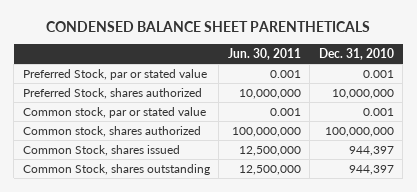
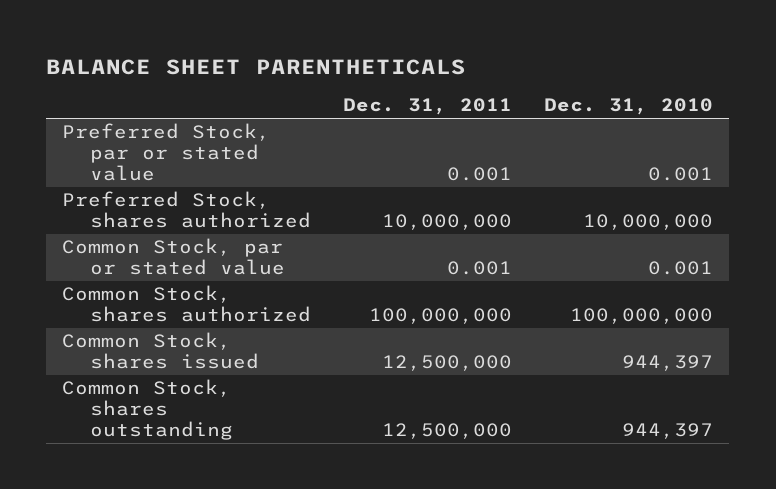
- CONDENSED BALANCE SHEET PARENTHETICALS
+ BALANCE SHEET PARENTHETICALS
- | Jun. 30, 2011 | Dec. 31, 2010
+ | Dec. 31, 2011 | Dec. 31, 2010
- Common stock, par or stated value | 0.001 | 0.001
- Common stock, shares authorized | 100,000,000 | 100,000,000
+ Common Stock, par or stated value | 0.001 | 0.001
+ Common Stock, shares authorized | 100,000,000 | 100,000,000

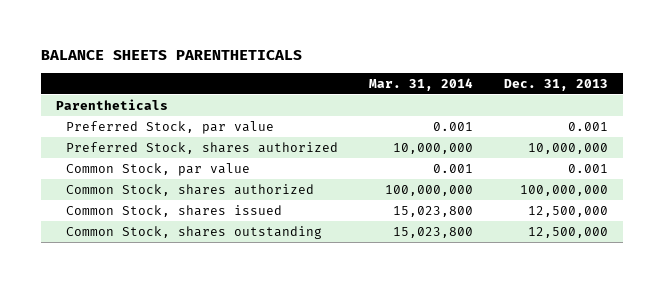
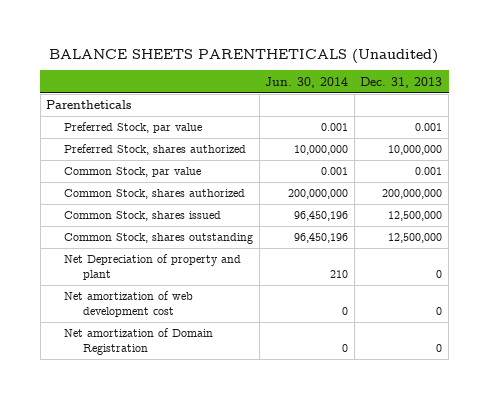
- BALANCE SHEETS PARENTHETICALS
+ BALANCE SHEETS PARENTHETICALS (Unaudited)
- | Mar. 31, 2014 | Dec. 31, 2013
+ | Jun. 30, 2014 | Dec. 31, 2013
- Common Stock, shares authorized | 100,000,000 | 100,000,000
+ Common Stock, shares authorized | 200,000,000 | 200,000,000
+ Net Depreciation of property and plant | 210 | 0
+ Net amortization of web development cost | 0 | 0
+ Net amortization of Domain Registration | 0 | 0

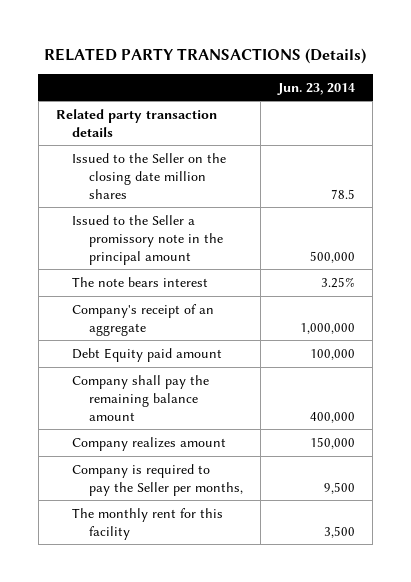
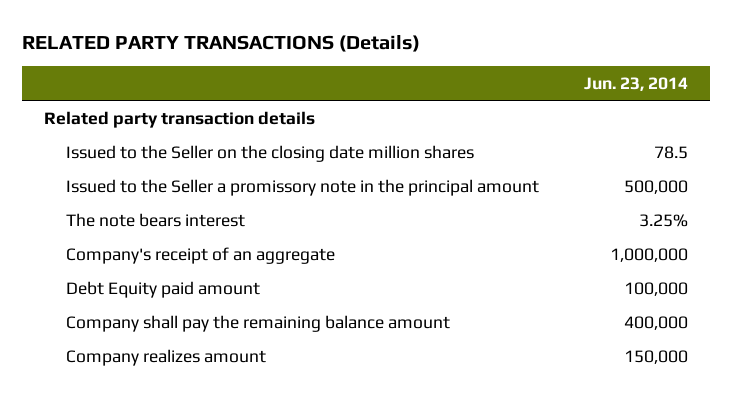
- Company is required to pay the Seller per months, | 9,500
- The monthly rent for this facility | 3,500

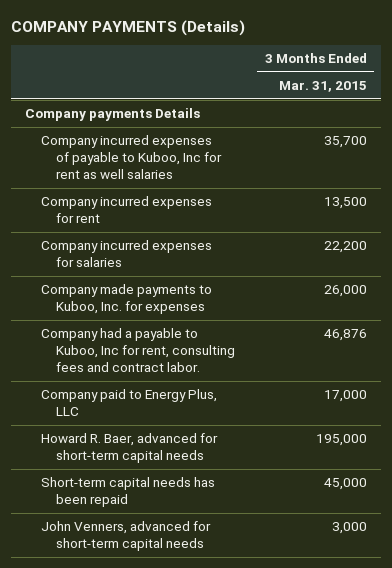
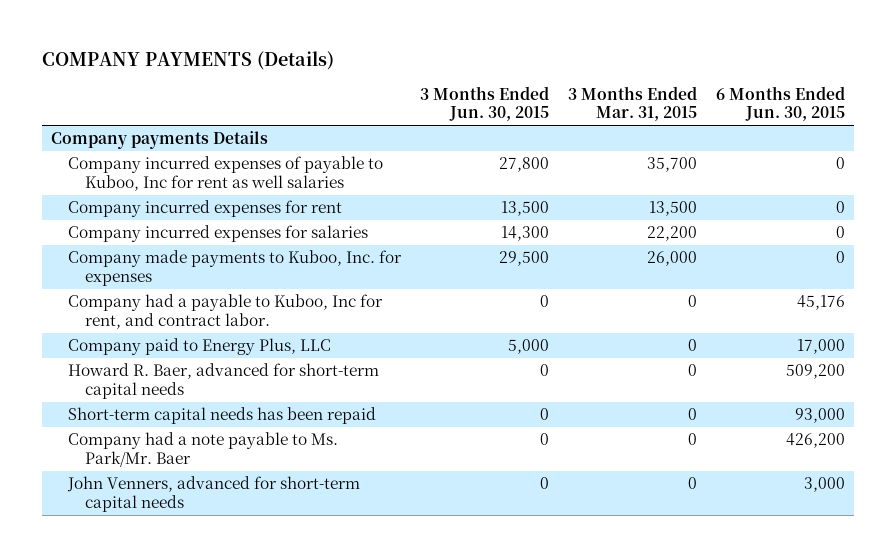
- | 3 Months Ended Mar. 31, 2015
+ | 3 Months Ended Jun. 30, 2015 | 3 Months Ended Mar. 31, 2015 | 6 Months Ended Jun. 30, 2015
- Company had a payable to Kuboo, Inc for rent, consulting fees and contract labor. | 46,876
- Company paid to Energy Plus, LLC | 17,000
- Howard R. Baer, advanced for short-term capital needs | 195,000
- Short-term capital needs has been repaid | 45,000
- John Venners, advanced for short-term capital needs | 3,000
+ Company had a payable to Kuboo, Inc for rent, and contract labor. | 0 | 0 | 45,176
+ Company paid to Energy Plus, LLC | 5,000 | 0 | 17,000
+ Howard R. Baer, advanced for short-term capital needs | 0 | 0 | 509,200
+ Short-term capital needs has been repaid | 0 | 0 | 93,000
+ Company had a note payable to Ms. Park/Mr. Baer | 0 | 0 | 426,200
+ John Venners, advanced for short-term capital needs | 0 | 0 | 3,000

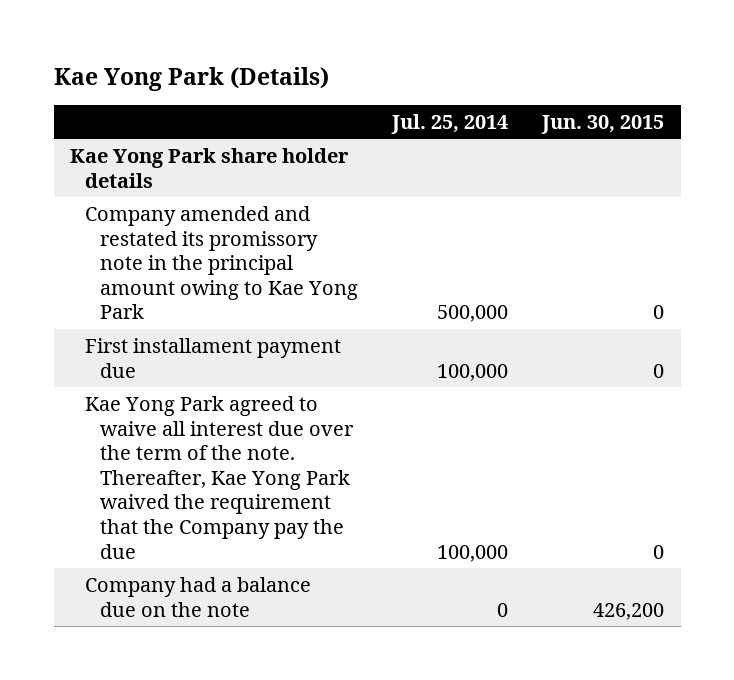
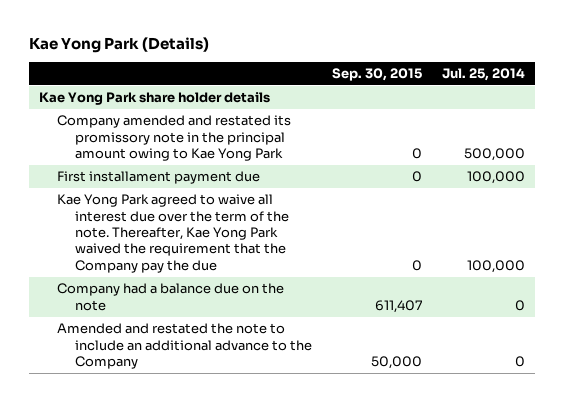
- | Jul. 25, 2014 | Jun. 30, 2015
+ | Sep. 30, 2015 | Jul. 25, 2014
+ Amended and restated the note to include an additional advance to the Company | 50,000 | 0

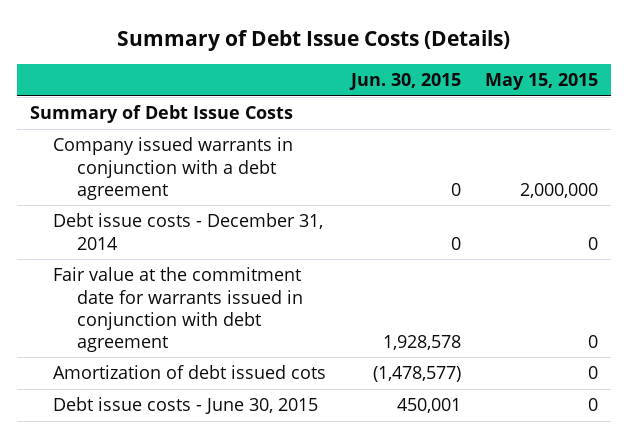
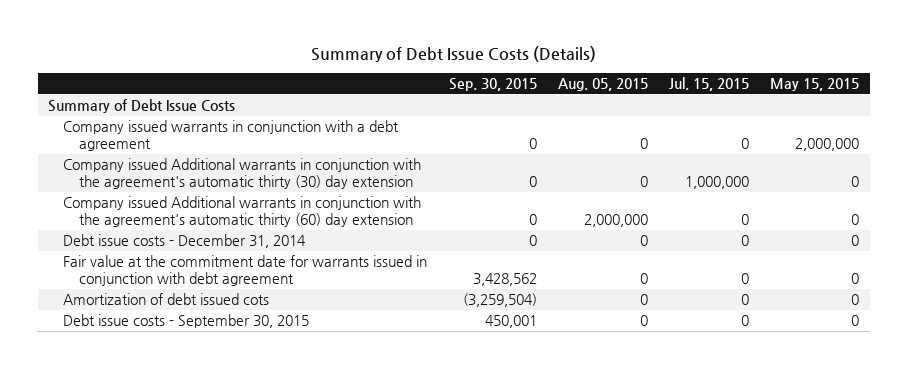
- | Jun. 30, 2015 | May 15, 2015
+ | Sep. 30, 2015 | Aug. 05, 2015 | Jul. 15, 2015 | May 15, 2015
+ Company issued Additional warrants in conjunction with the agreement's automatic thirty (30) day extension | 0 | 0 | 1,000,000 | 0
+ Company issued Additional warrants in conjunction with the agreement's automatic thirty (60) day extension | 0 | 2,000,000 | 0 | 0
- Debt issue costs - June 30, 2015 | 450,001 | 0
+ Debt issue costs - September 30, 2015 | 450,001 | 0 | 0 | 0

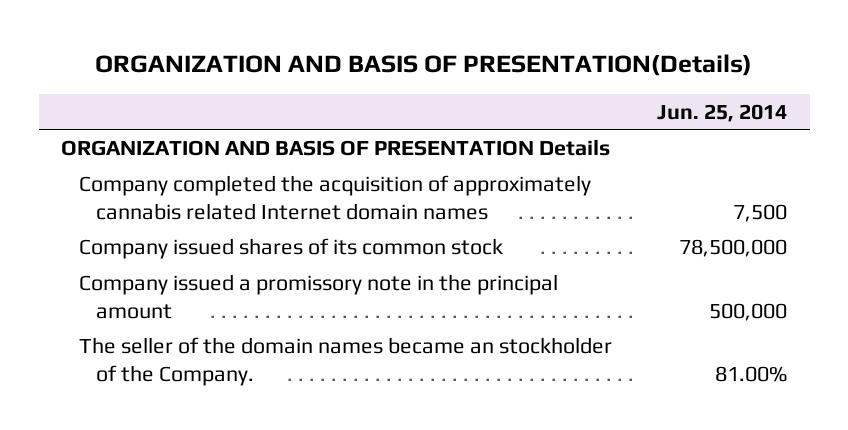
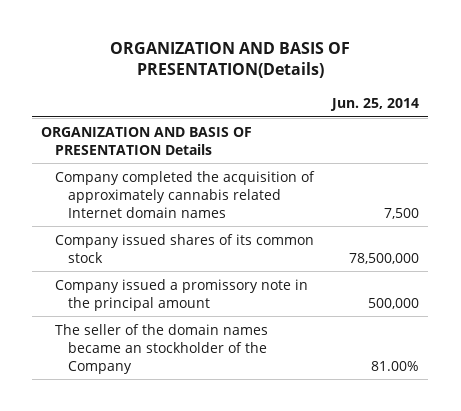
- The seller of the domain names became an stockholder of the Company. | 81.00%
+ The seller of the domain names became an stockholder of the Company | 81.00%

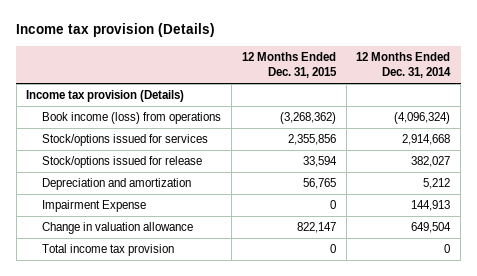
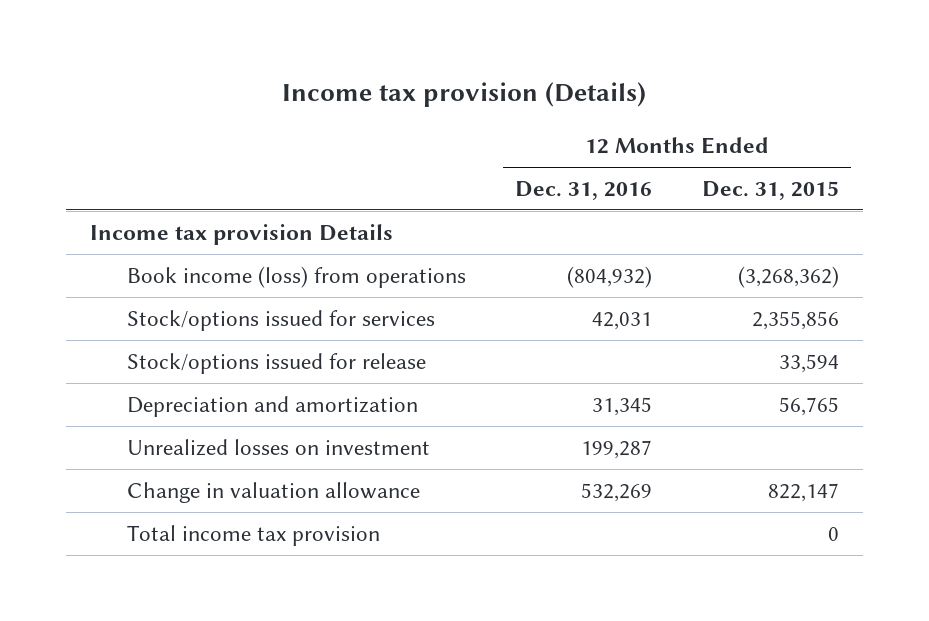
- | 12 Months Ended Dec. 31, 2015 | 12 Months Ended Dec. 31, 2014
+ | 12 Months Ended Dec. 31, 2016 | 12 Months Ended Dec. 31, 2015
- Income tax provision (Details)
+ Income tax provision Details
- Impairment Expense | 0 | 144,913
+ Unrealized losses on investment | 199,287 |

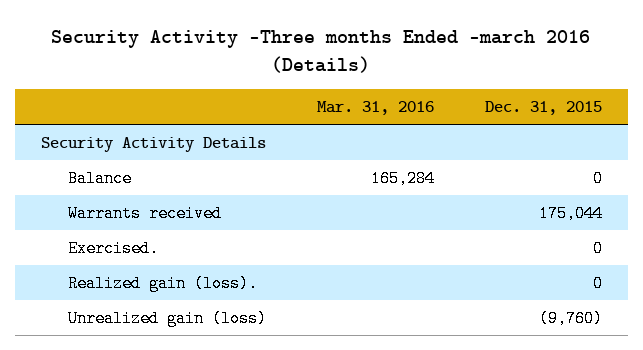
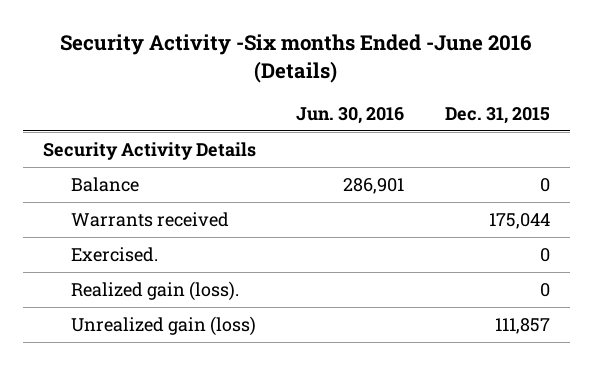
- Security Activity -Three months Ended -march 2016 (Details)
+ Security Activity -Six months Ended -June 2016 (Details)
- | Mar. 31, 2016 | Dec. 31, 2015
+ | Jun. 30, 2016 | Dec. 31, 2015
- Unrealized gain (loss) | | (9,760)
+ Unrealized gain (loss) | | 111,857

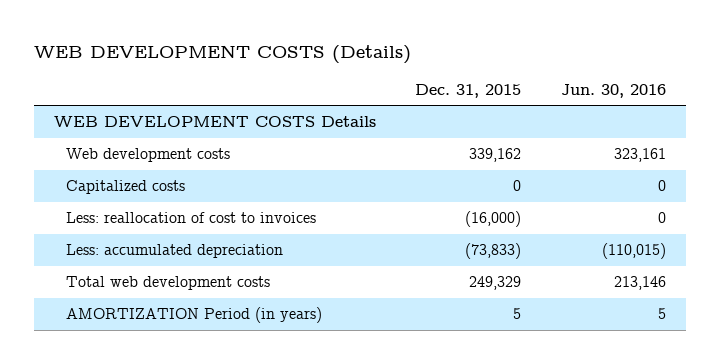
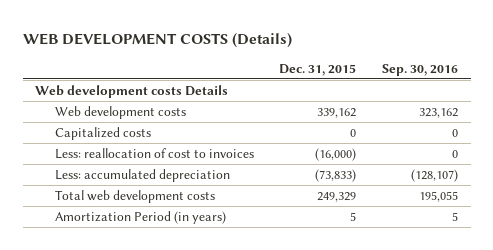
- | Dec. 31, 2015 | Jun. 30, 2016
+ | Dec. 31, 2015 | Sep. 30, 2016
- WEB DEVELOPMENT COSTS Details
+ Web development costs Details
- AMORTIZATION Period (in years) | 5 | 5
+ Amortization Period (in years) | 5 | 5

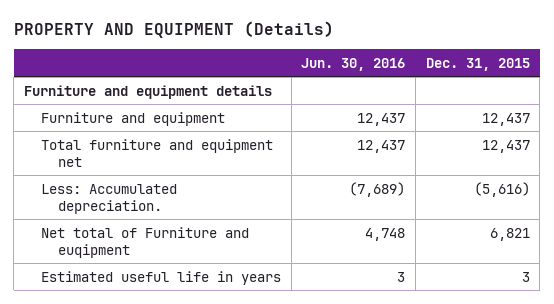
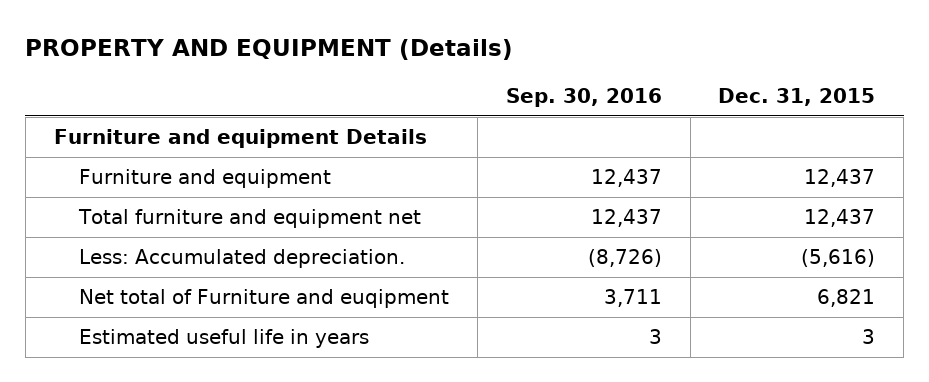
- | Jun. 30, 2016 | Dec. 31, 2015
+ | Sep. 30, 2016 | Dec. 31, 2015
- Furniture and equipment details
+ Furniture and equipment Details

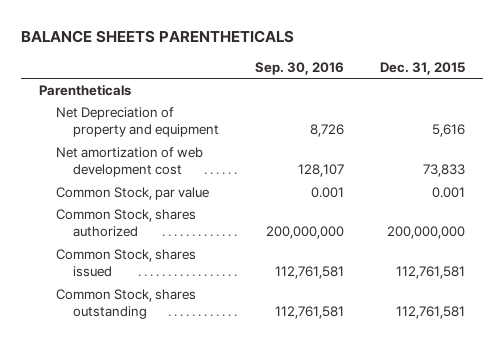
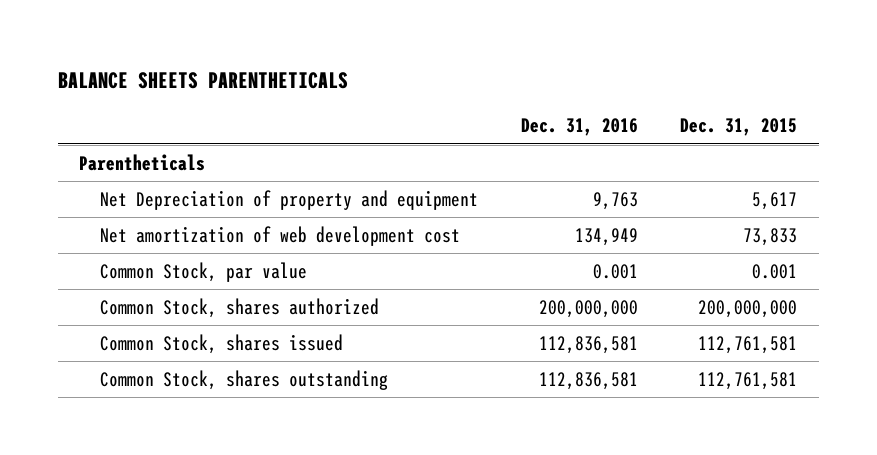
- | Sep. 30, 2016 | Dec. 31, 2015
+ | Dec. 31, 2016 | Dec. 31, 2015
- Net Depreciation of property and equipment | 8,726 | 5,616
+ Net Depreciation of property and equipment | 9,763 | 5,617

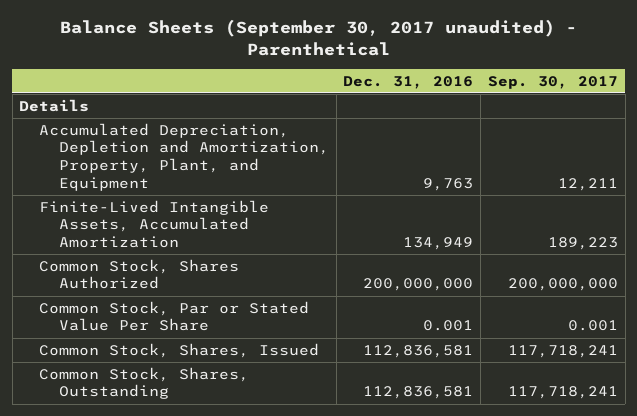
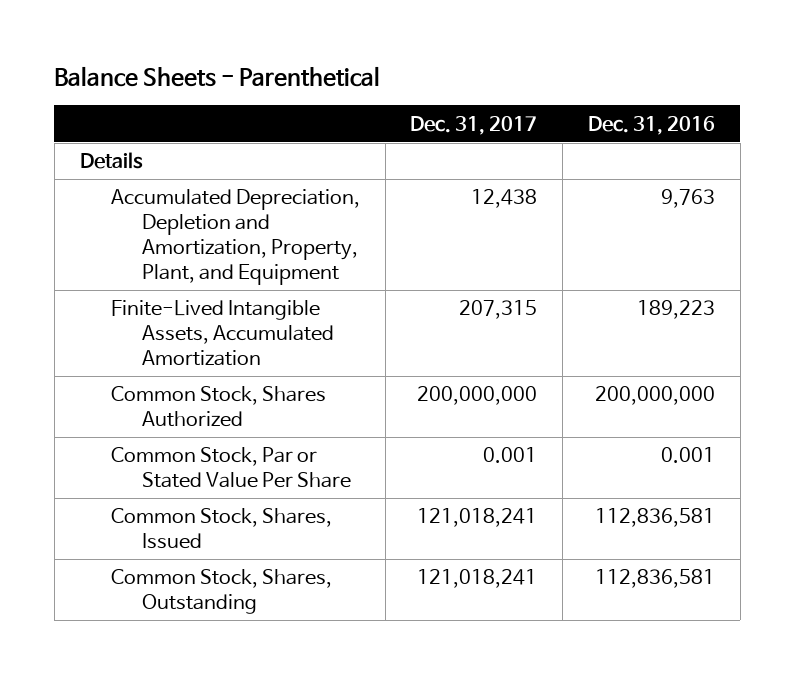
- Balance Sheets (September 30, 2017 unaudited) - Parenthetical
+ Balance Sheets - Parenthetical
- | Dec. 31, 2016 | Sep. 30, 2017
+ | Dec. 31, 2017 | Dec. 31, 2016
- Finite-Lived Intangible Assets, Accumulated Amortization | 134,949 | 189,223
+ Finite-Lived Intangible Assets, Accumulated Amortization | 207,315 | 189,223

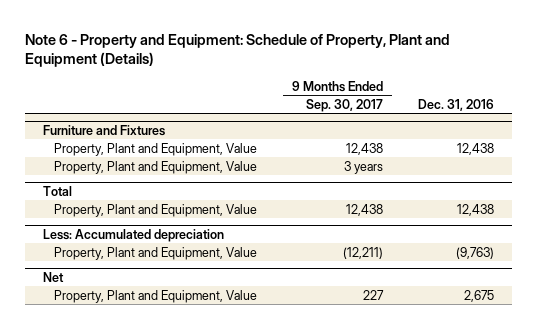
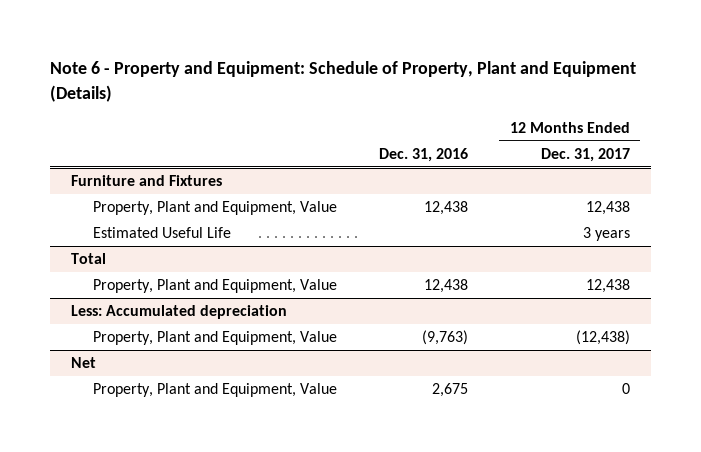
- | 9 Months Ended Sep. 30, 2017 | Dec. 31, 2016
+ | Dec. 31, 2016 | 12 Months Ended Dec. 31, 2017
@ Furniture and Fixtures
- Property, Plant and Equipment, Value | 3 years |
+ Estimated Useful Life | | 3 years

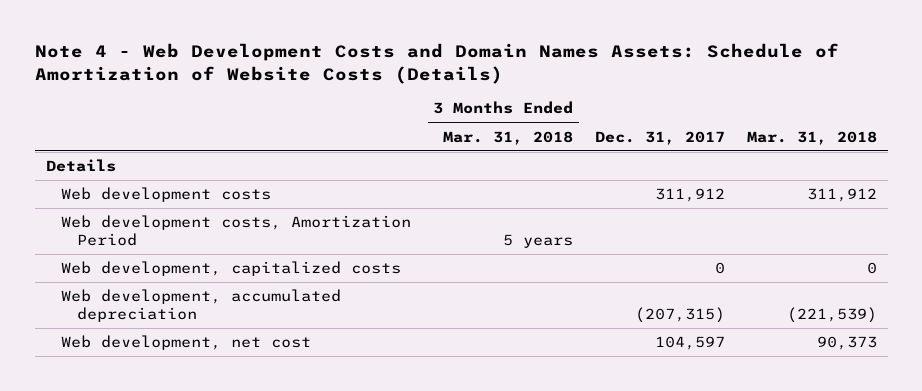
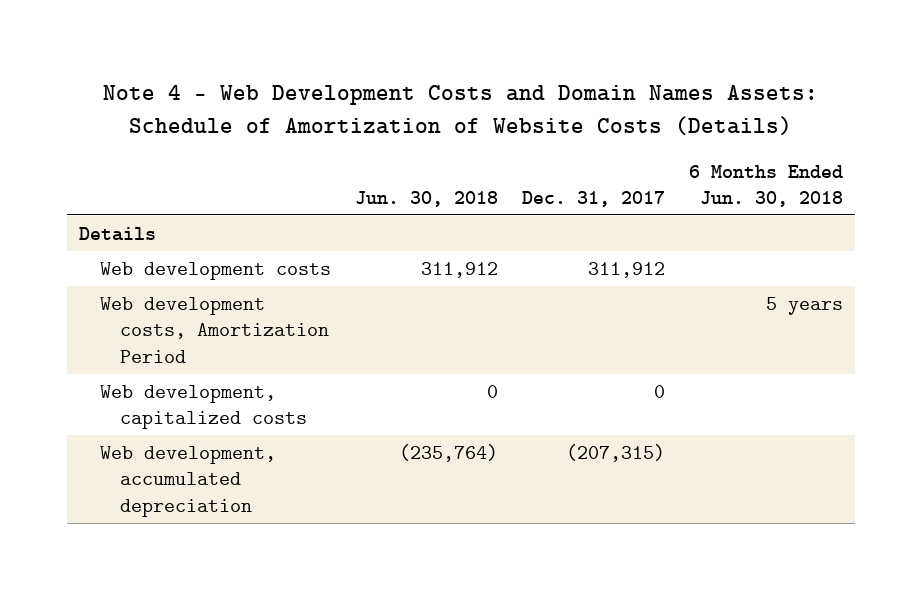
- | 3 Months Ended Mar. 31, 2018 | Dec. 31, 2017 | Mar. 31, 2018
+ | Jun. 30, 2018 | Dec. 31, 2017 | 6 Months Ended Jun. 30, 2018
- Web development, net cost | | 104,597 | 90,373

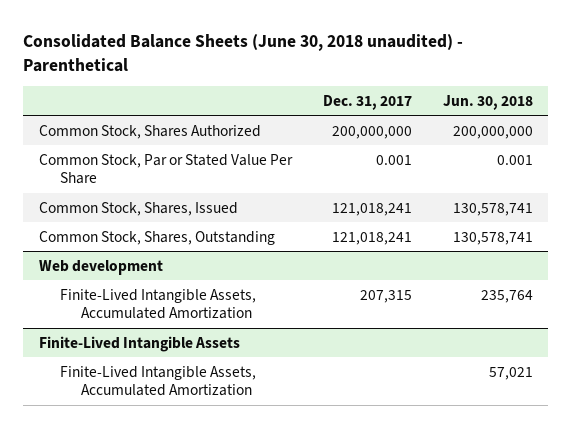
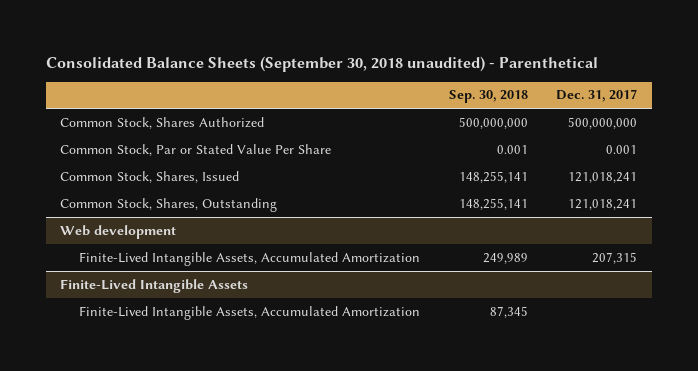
- Consolidated Balance Sheets (June 30, 2018 unaudited) - Parenthetical
+ Consolidated Balance Sheets (September 30, 2018 unaudited) - Parenthetical
- | Dec. 31, 2017 | Jun. 30, 2018
+ | Sep. 30, 2018 | Dec. 31, 2017
- Common Stock, Shares Authorized | 200,000,000 | 200,000,000
+ Common Stock, Shares Authorized | 500,000,000 | 500,000,000

